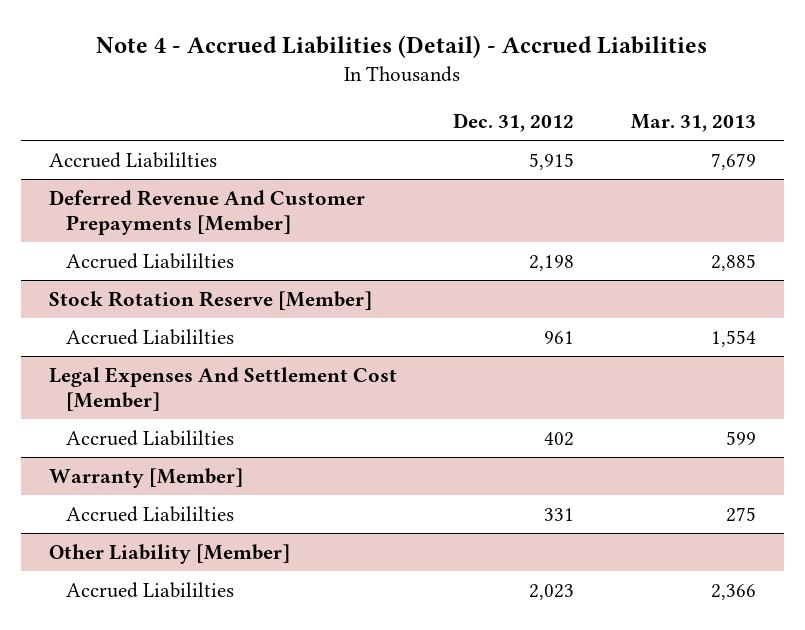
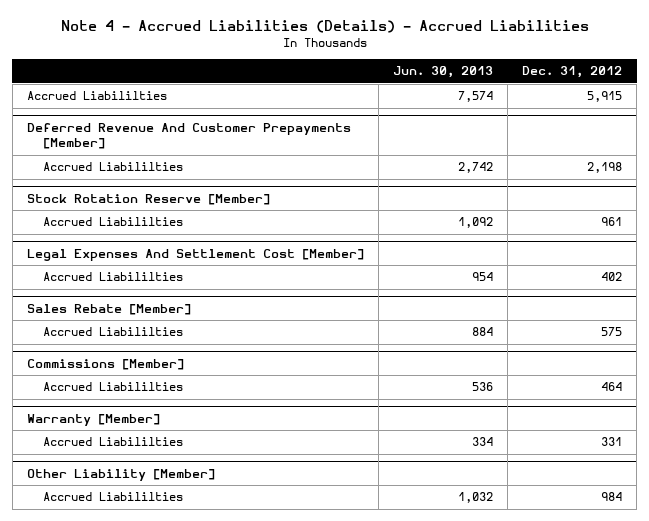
- Note 4 - Accrued Liabilities (Detail) - Accrued Liabilities
+ Note 4 - Accrued Liabilities (Details) - Accrued Liabilities
- | Dec. 31, 2012 | Mar. 31, 2013
+ | Jun. 30, 2013 | Dec. 31, 2012
+ Sales Rebate [Member]
+ Accrued Liabililties | 884 | 575
+ Commissions [Member]
+ Accrued Liabililties | 536 | 464
@ Other Liability [Member]
- Accrued Liabililties | 2,023 | 2,366
+ Accrued Liabililties | 1,032 | 984

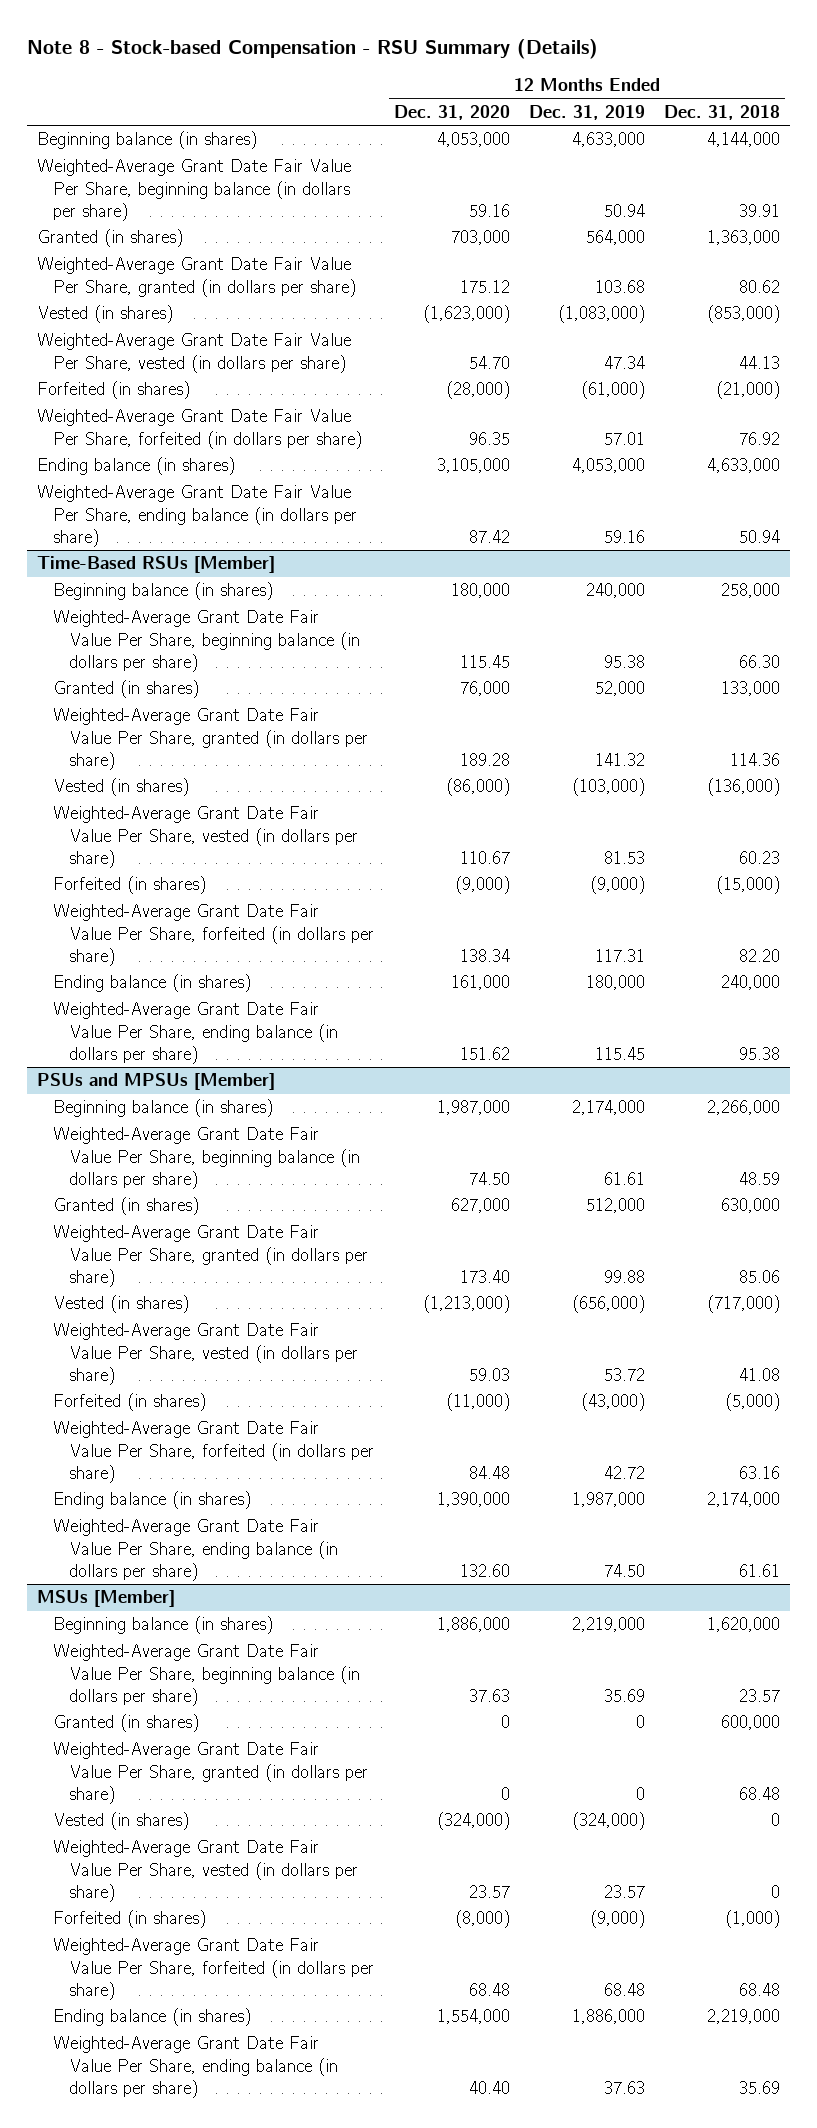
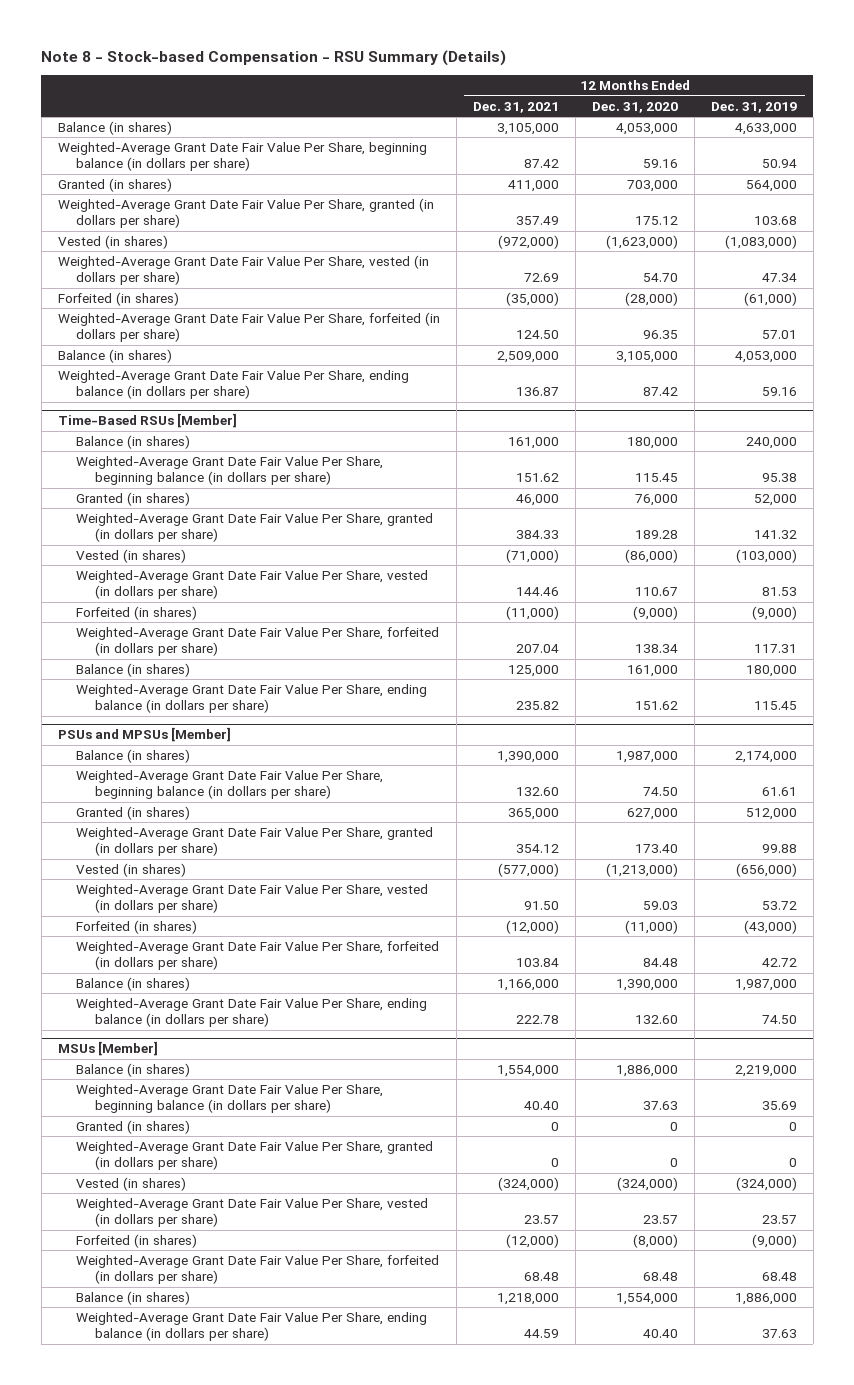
- | 12 Months Ended Dec. 31, 2020 | 12 Months Ended Dec. 31, 2019 | 12 Months Ended Dec. 31, 2018
+ | 12 Months Ended Dec. 31, 2021 | 12 Months Ended Dec. 31, 2020 | 12 Months Ended Dec. 31, 2019
- Beginning balance (in shares) | 4,053,000 | 4,633,000 | 4,144,000
+ Balance (in shares) | 3,105,000 | 4,053,000 | 4,633,000
- Ending balance (in shares) | 3,105,000 | 4,053,000 | 4,633,000
+ Balance (in shares) | 2,509,000 | 3,105,000 | 4,053,000
@ Time-Based RSUs [Member]
- Beginning balance (in shares) | 180,000 | 240,000 | 258,000
+ Balance (in shares) | 161,000 | 180,000 | 240,000
- Ending balance (in shares) | 161,000 | 180,000 | 240,000
+ Balance (in shares) | 125,000 | 161,000 | 180,000
@ PSUs and MPSUs [Member]
- Beginning balance (in shares) | 1,987,000 | 2,174,000 | 2,266,000
+ Balance (in shares) | 1,390,000 | 1,987,000 | 2,174,000
- Ending balance (in shares) | 1,390,000 | 1,987,000 | 2,174,000
+ Balance (in shares) | 1,166,000 | 1,390,000 | 1,987,000
@ MSUs [Member]
- Beginning balance (in shares) | 1,886,000 | 2,219,000 | 1,620,000
+ Balance (in shares) | 1,554,000 | 1,886,000 | 2,219,000
- Ending balance (in shares) | 1,554,000 | 1,886,000 | 2,219,000
+ Balance (in shares) | 1,218,000 | 1,554,000 | 1,886,000

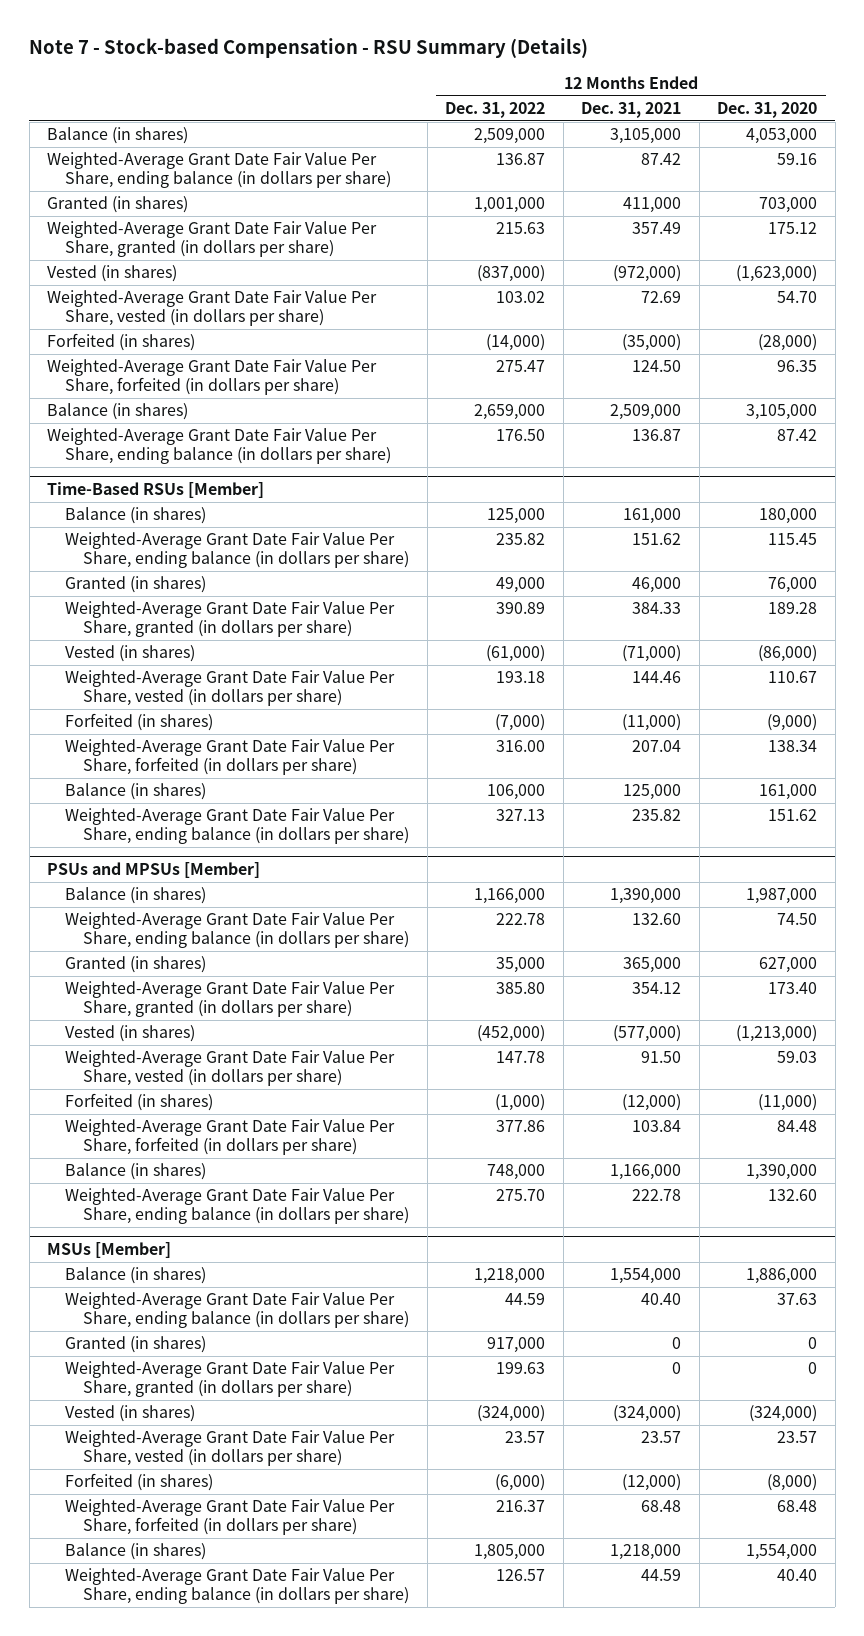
- Note 8 - Stock-based Compensation - RSU Summary (Details)
+ Note 7 - Stock-based Compensation - RSU Summary (Details)
- | 12 Months Ended Dec. 31, 2021 | 12 Months Ended Dec. 31, 2020 | 12 Months Ended Dec. 31, 2019
+ | 12 Months Ended Dec. 31, 2022 | 12 Months Ended Dec. 31, 2021 | 12 Months Ended Dec. 31, 2020
- Weighted-Average Grant Date Fair Value Per Share, beginning balance (in dollars per share) | 87.42 | 59.16 | 50.94
+ Weighted-Average Grant Date Fair Value Per Share, ending balance (in dollars per share) | 136.87 | 87.42 | 59.16
@ Time-Based RSUs [Member]
- Weighted-Average Grant Date Fair Value Per Share, beginning balance (in dollars per share) | 151.62 | 115.45 | 95.38
+ Weighted-Average Grant Date Fair Value Per Share, ending balance (in dollars per share) | 235.82 | 151.62 | 115.45
@ PSUs and MPSUs [Member]
- Weighted-Average Grant Date Fair Value Per Share, beginning balance (in dollars per share) | 132.60 | 74.50 | 61.61
+ Weighted-Average Grant Date Fair Value Per Share, ending balance (in dollars per share) | 222.78 | 132.60 | 74.50
@ MSUs [Member]
- Weighted-Average Grant Date Fair Value Per Share, beginning balance (in dollars per share) | 40.40 | 37.63 | 35.69
+ Weighted-Average Grant Date Fair Value Per Share, ending balance (in dollars per share) | 44.59 | 40.40 | 37.63

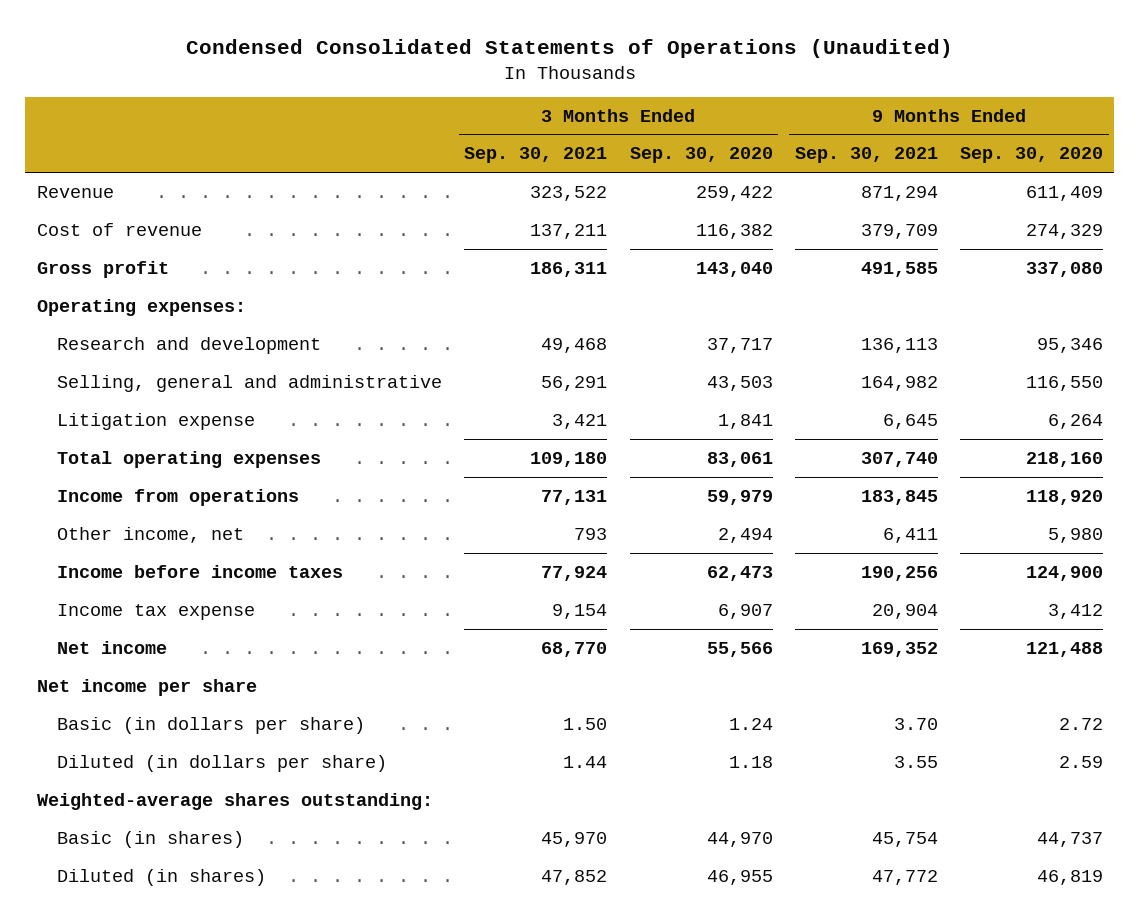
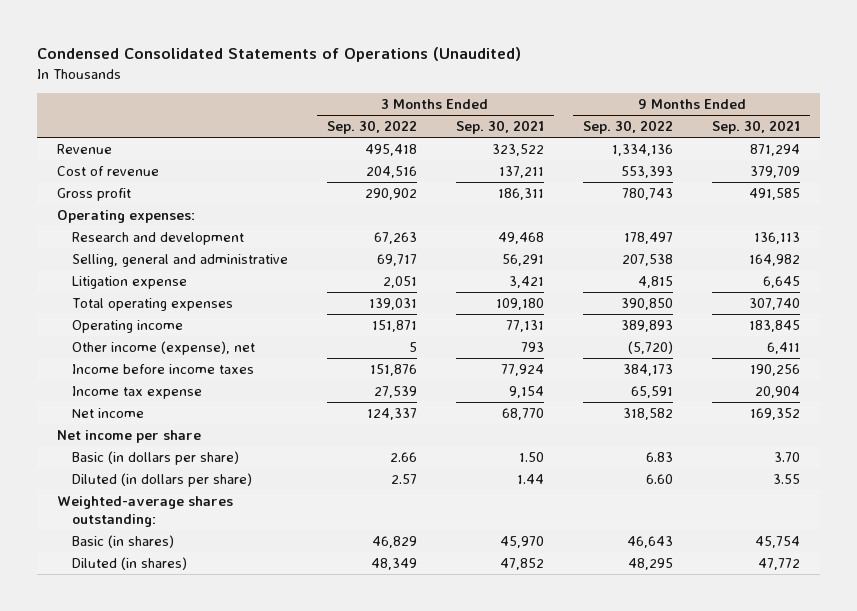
- | 3 Months Ended Sep. 30, 2021 | 3 Months Ended Sep. 30, 2020 | 9 Months Ended Sep. 30, 2021 | 9 Months Ended Sep. 30, 2020
+ | 3 Months Ended Sep. 30, 2022 | 3 Months Ended Sep. 30, 2021 | 9 Months Ended Sep. 30, 2022 | 9 Months Ended Sep. 30, 2021
- Income from operations | 77,131 | 59,979 | 183,845 | 118,920
- Other income, net | 793 | 2,494 | 6,411 | 5,980
+ Operating income | 151,871 | 77,131 | 389,893 | 183,845
+ Other income (expense), net | 5 | 793 | (5,720) | 6,411

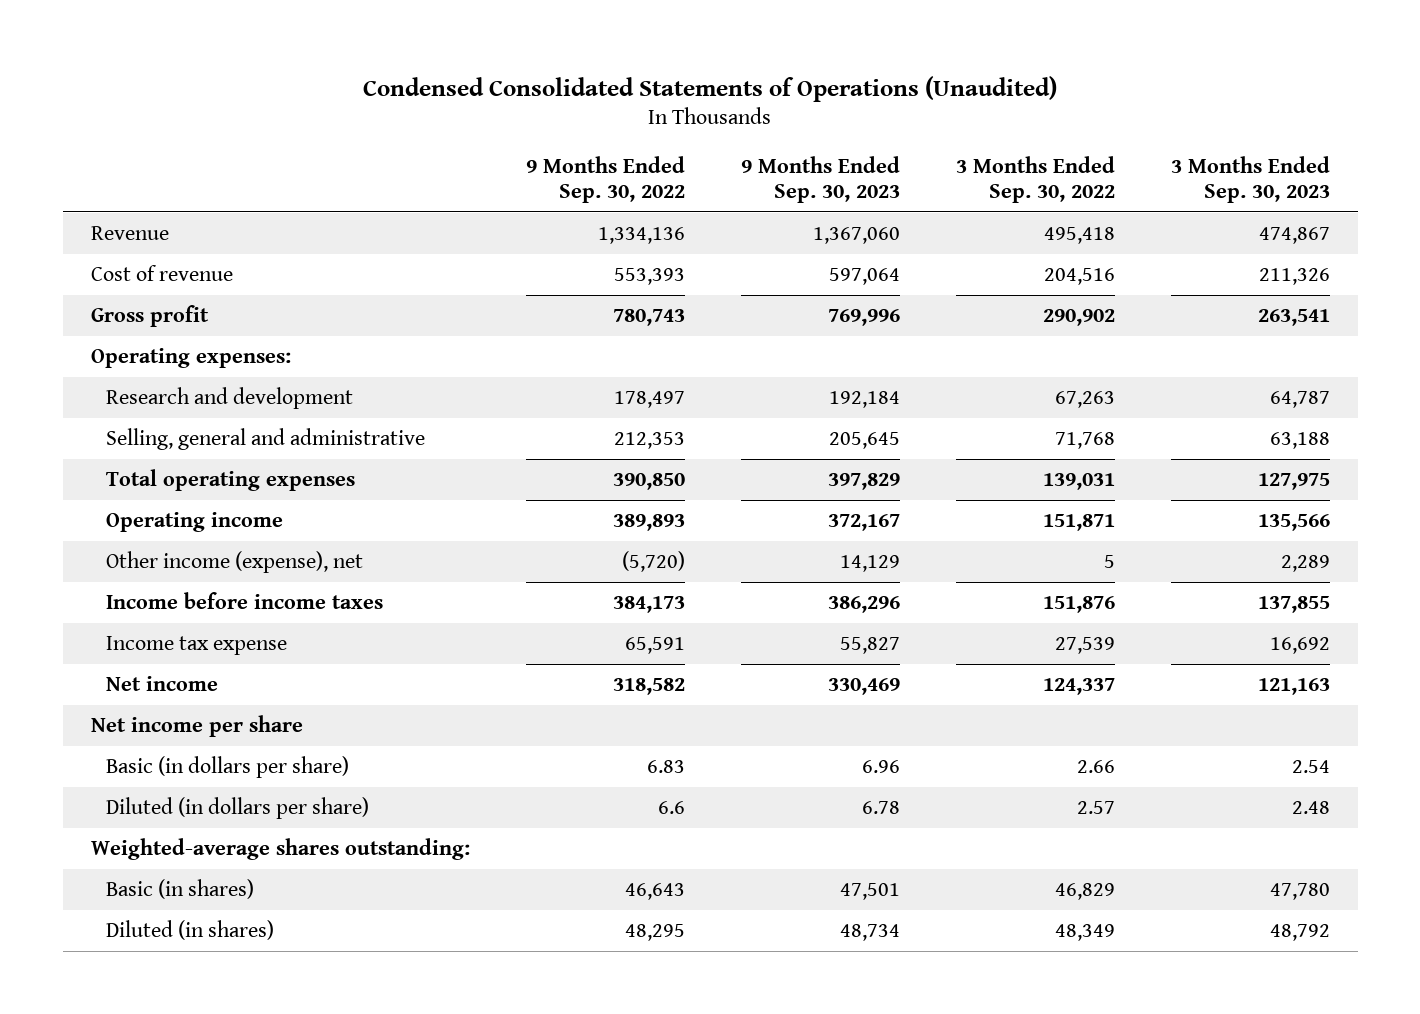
- | 3 Months Ended Sep. 30, 2022 | 3 Months Ended Sep. 30, 2021 | 9 Months Ended Sep. 30, 2022 | 9 Months Ended Sep. 30, 2021
+ | 9 Months Ended Sep. 30, 2022 | 9 Months Ended Sep. 30, 2023 | 3 Months Ended Sep. 30, 2022 | 3 Months Ended Sep. 30, 2023
- Selling, general and administrative | 69,717 | 56,291 | 207,538 | 164,982
- Litigation expense | 2,051 | 3,421 | 4,815 | 6,645
+ Selling, general and administrative | 212,353 | 205,645 | 71,768 | 63,188
- Diluted (in dollars per share) | 2.57 | 1.44 | 6.60 | 3.55
+ Diluted (in dollars per share) | 6.6 | 6.78 | 2.57 | 2.48

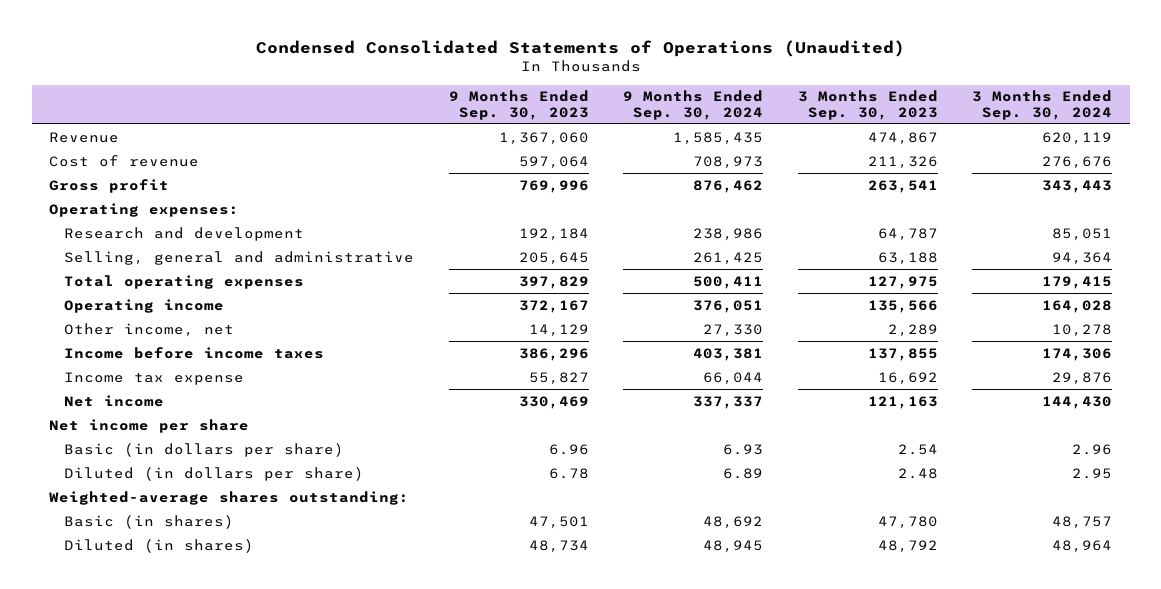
- | 9 Months Ended Sep. 30, 2022 | 9 Months Ended Sep. 30, 2023 | 3 Months Ended Sep. 30, 2022 | 3 Months Ended Sep. 30, 2023
+ | 9 Months Ended Sep. 30, 2023 | 9 Months Ended Sep. 30, 2024 | 3 Months Ended Sep. 30, 2023 | 3 Months Ended Sep. 30, 2024
- Other income (expense), net | (5,720) | 14,129 | 5 | 2,289
+ Other income, net | 14,129 | 27,330 | 2,289 | 10,278

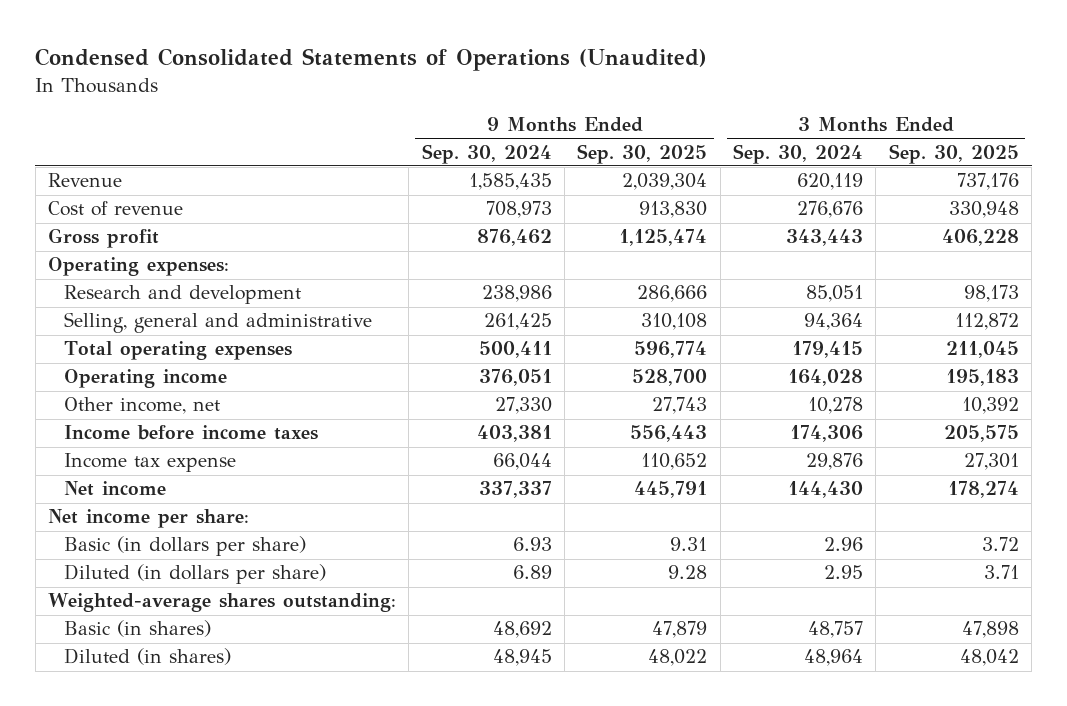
- | 9 Months Ended Sep. 30, 2023 | 9 Months Ended Sep. 30, 2024 | 3 Months Ended Sep. 30, 2023 | 3 Months Ended Sep. 30, 2024
+ | 9 Months Ended Sep. 30, 2024 | 9 Months Ended Sep. 30, 2025 | 3 Months Ended Sep. 30, 2024 | 3 Months Ended Sep. 30, 2025
- Net income per share
+ Net income per share:

